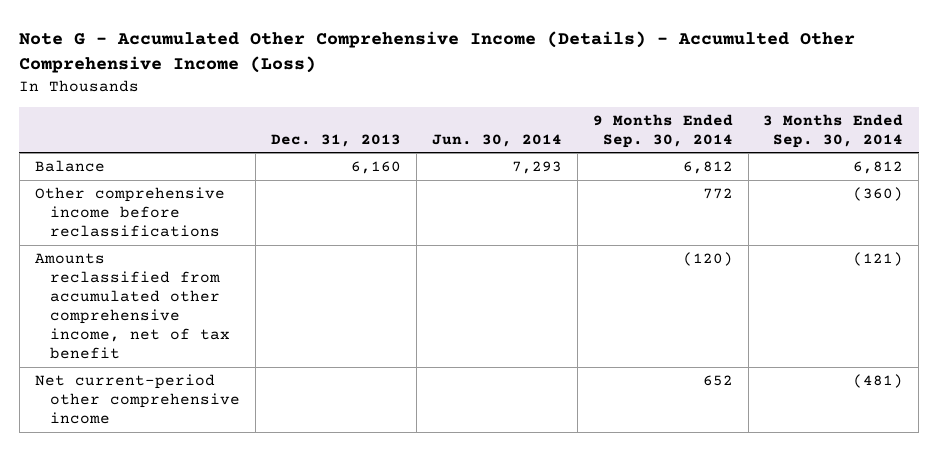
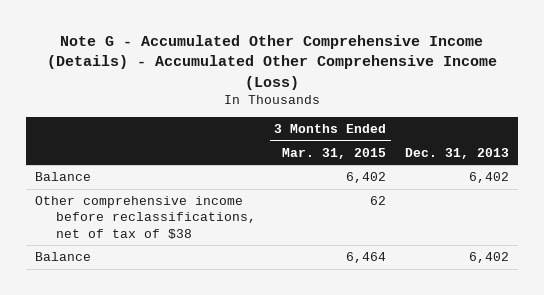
- Note G - Accumulated Other Comprehensive Income (Details) - Accumulted Other Comprehensive Income (Loss)
+ Note G - Accumulated Other Comprehensive Income (Details) - Accumulated Other Comprehensive Income (Loss)
- | Dec. 31, 2013 | Jun. 30, 2014 | 9 Months Ended Sep. 30, 2014 | 3 Months Ended Sep. 30, 2014
+ | 3 Months Ended Mar. 31, 2015 | Dec. 31, 2013
- Balance | 6,160 | 7,293 | 6,812 | 6,812
- Other comprehensive income before reclassifications | | | 772 | (360)
- Amounts reclassified from accumulated other comprehensive income, net of tax benefit | | | (120) | (121)
- Net current-period other comprehensive income | | | 652 | (481)
+ Balance | 6,402 | 6,402
+ Other comprehensive income before reclassifications, net of tax of $38 | 62 |
+ Balance | 6,464 | 6,402

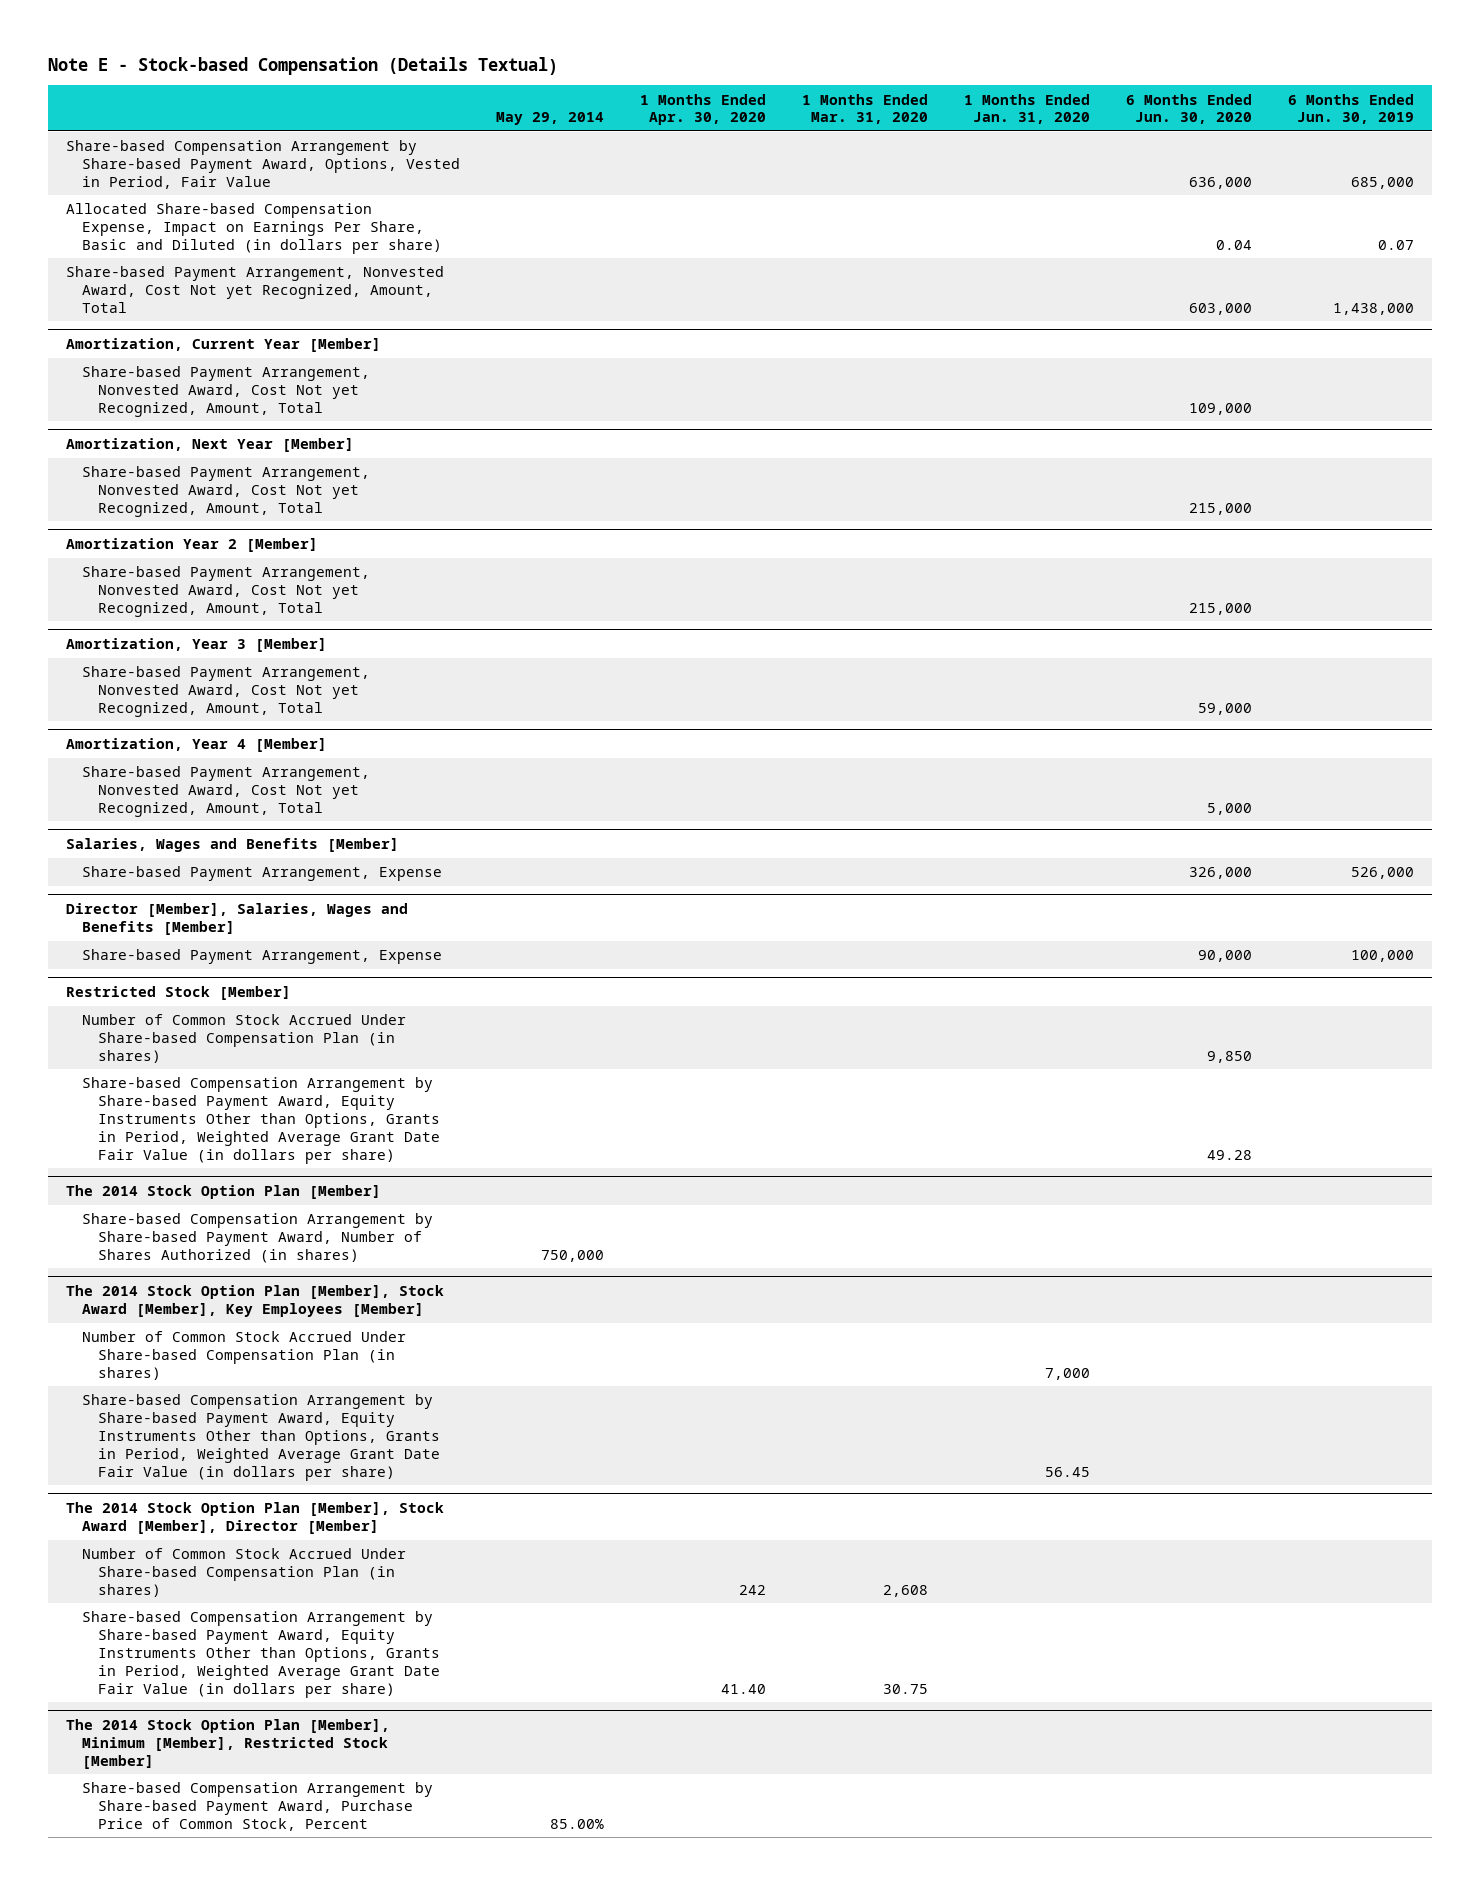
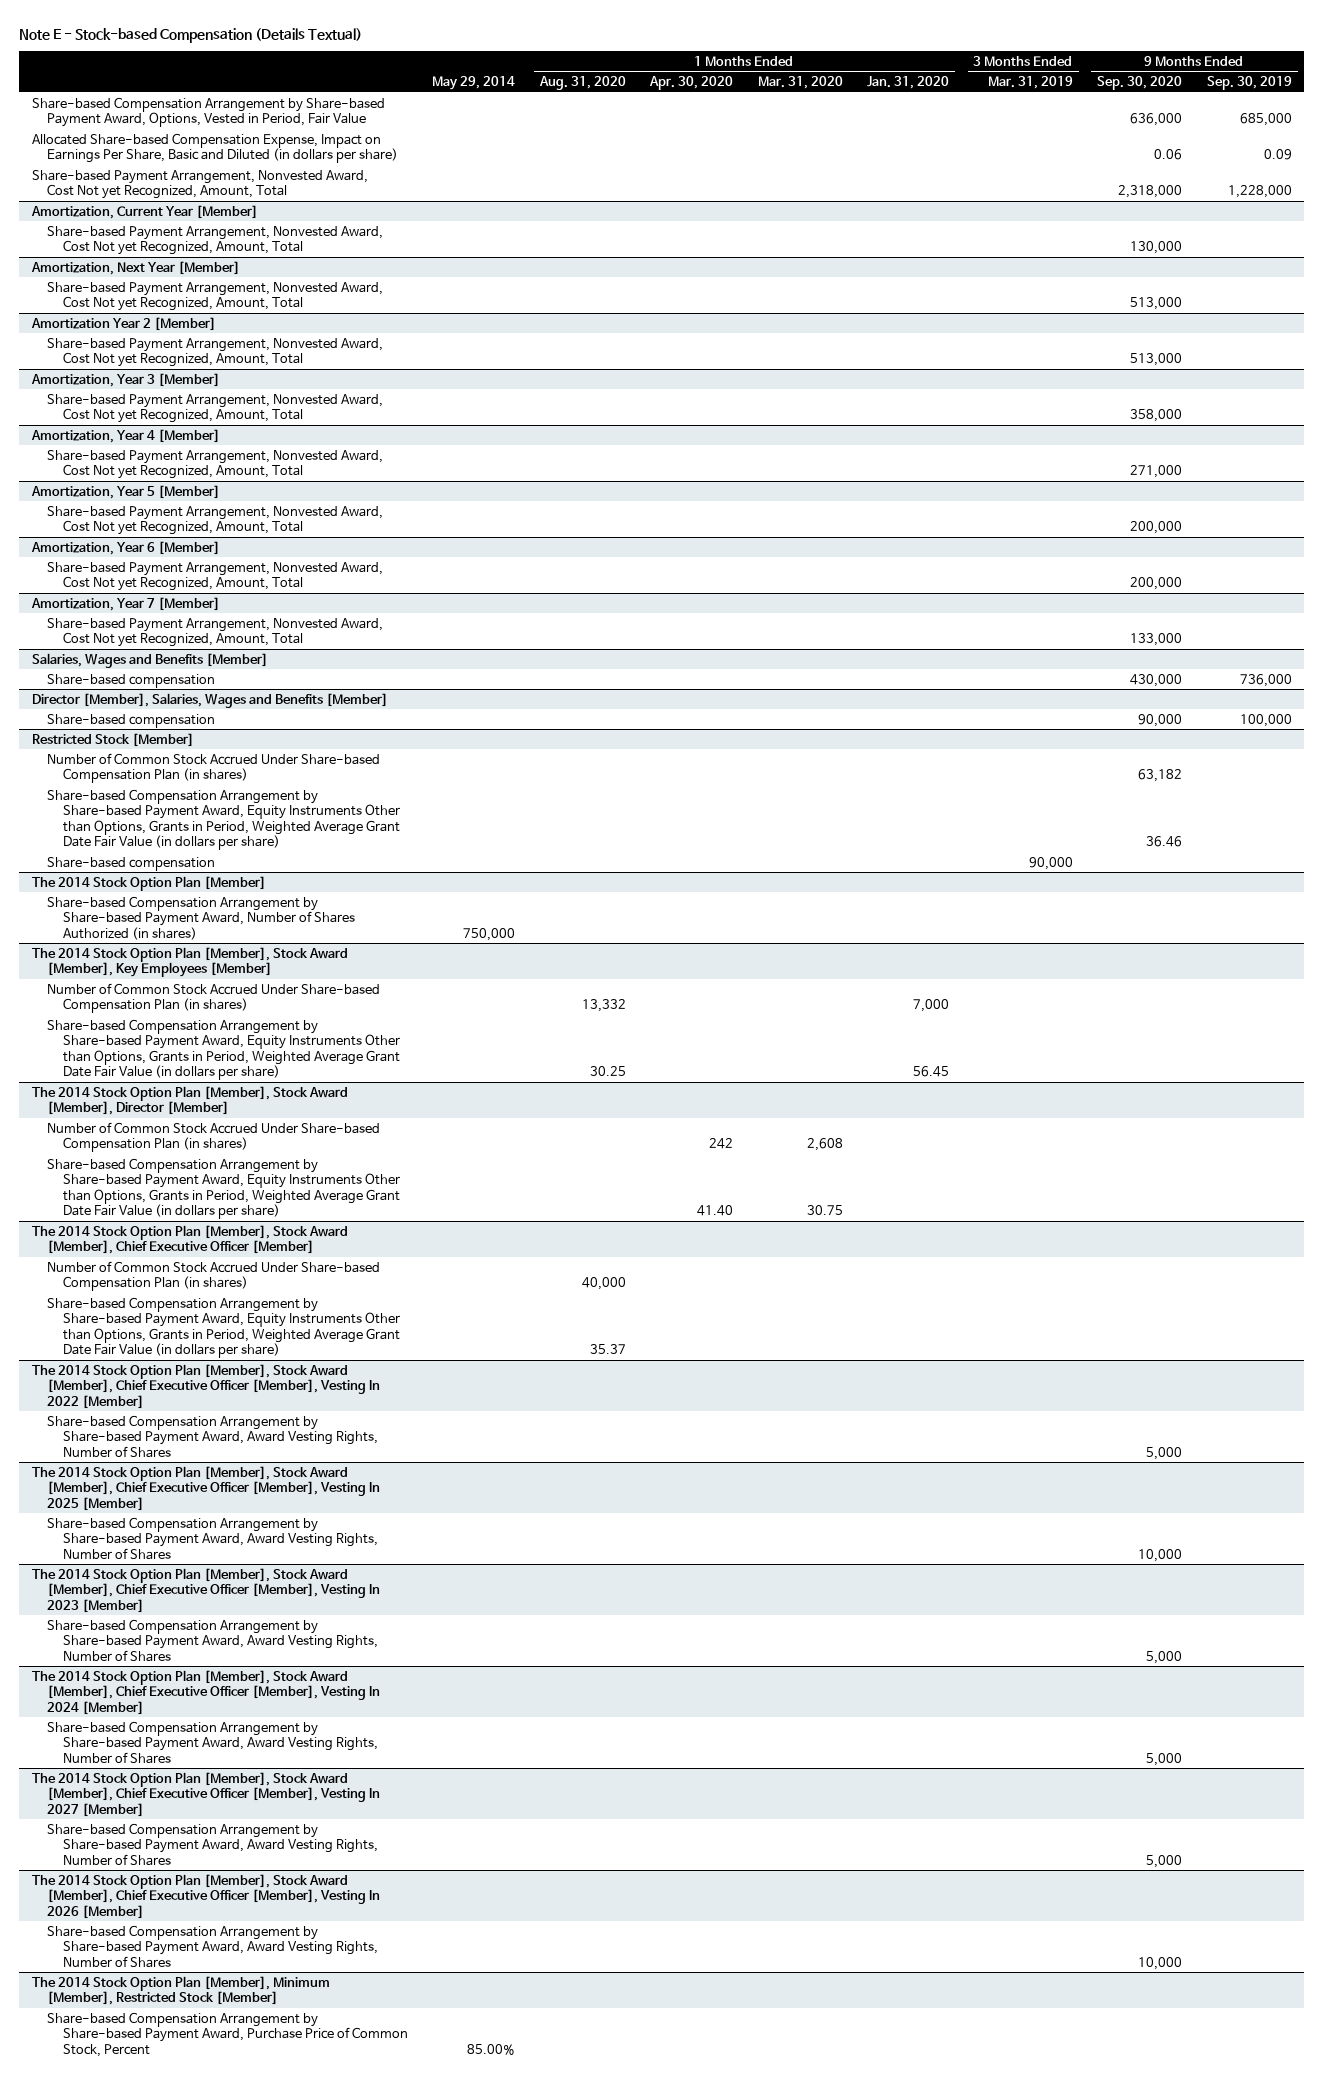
- | May 29, 2014 | 1 Months Ended Apr. 30, 2020 | 1 Months Ended Mar. 31, 2020 | 1 Months Ended Jan. 31, 2020 | 6 Months Ended Jun. 30, 2020 | 6 Months Ended Jun. 30, 2019
+ | May 29, 2014 | 1 Months Ended Aug. 31, 2020 | 1 Months Ended Apr. 30, 2020 | 1 Months Ended Mar. 31, 2020 | 1 Months Ended Jan. 31, 2020 | 3 Months Ended Mar. 31, 2019 | 9 Months Ended Sep. 30, 2020 | 9 Months Ended Sep. 30, 2019
+ Amortization, Year 5 [Member]
+ Share-based Payment Arrangement, Nonvested Award, Cost Not yet Recognized, Amount, Total | | | | | | | 200,000 |
+ Amortization, Year 6 [Member]
+ Share-based Payment Arrangement, Nonvested Award, Cost Not yet Recognized, Amount, Total | | | | | | | 200,000 |
+ Amortization, Year 7 [Member]
+ Share-based Payment Arrangement, Nonvested Award, Cost Not yet Recognized, Amount, Total | | | | | | | 133,000 |
@ Salaries, Wages and Benefits [Member]
- Share-based Payment Arrangement, Expense | | | | | 326,000 | 526,000
+ Share-based compensation | | | | | | | 430,000 | 736,000
@ Director [Member], Salaries, Wages and Benefits [Member]
- Share-based Payment Arrangement, Expense | | | | | 90,000 | 100,000
+ Share-based compensation | | | | | | | 90,000 | 100,000
@ Restricted Stock [Member]
+ Share-based compensation | | | | | | 90,000 | |
+ The 2014 Stock Option Plan [Member], Stock Award [Member], Chief Executive Officer [Member]
+ Number of Common Stock Accrued Under Share-based Compensation Plan (in shares) | | 40,000 | | | | | |
+ Share-based Compensation Arrangement by Share-based Payment Award, Equity Instruments Other than Options, Grants in Period, Weighted Average Grant Date Fair Value (in dollars per share) | | 35.37 | | | | | |
+ The 2014 Stock Option Plan [Member], Stock Award [Member], Chief Executive Officer [Member], Vesting In 2022 [Member]
+ Share-based Compensation Arrangement by Share-based Payment Award, Award Vesting Rights, Number of Shares | | | | | | | 5,000 |
+ The 2014 Stock Option Plan [Member], Stock Award [Member], Chief Executive Officer [Member], Vesting In 2025 [Member]
+ Share-based Compensation Arrangement by Share-based Payment Award, Award Vesting Rights, Number of Shares | | | | | | | 10,000 |
+ The 2014 Stock Option Plan [Member], Stock Award [Member], Chief Executive Officer [Member], Vesting In 2023 [Member]
+ Share-based Compensation Arrangement by Share-based Payment Award, Award Vesting Rights, Number of Shares | | | | | | | 5,000 |
+ The 2014 Stock Option Plan [Member], Stock Award [Member], Chief Executive Officer [Member], Vesting In 2024 [Member]
+ Share-based Compensation Arrangement by Share-based Payment Award, Award Vesting Rights, Number of Shares | | | | | | | 5,000 |
+ The 2014 Stock Option Plan [Member], Stock Award [Member], Chief Executive Officer [Member], Vesting In 2027 [Member]
+ Share-based Compensation Arrangement by Share-based Payment Award, Award Vesting Rights, Number of Shares | | | | | | | 5,000 |
+ The 2014 Stock Option Plan [Member], Stock Award [Member], Chief Executive Officer [Member], Vesting In 2026 [Member]
+ Share-based Compensation Arrangement by Share-based Payment Award, Award Vesting Rights, Number of Shares | | | | | | | 10,000 |

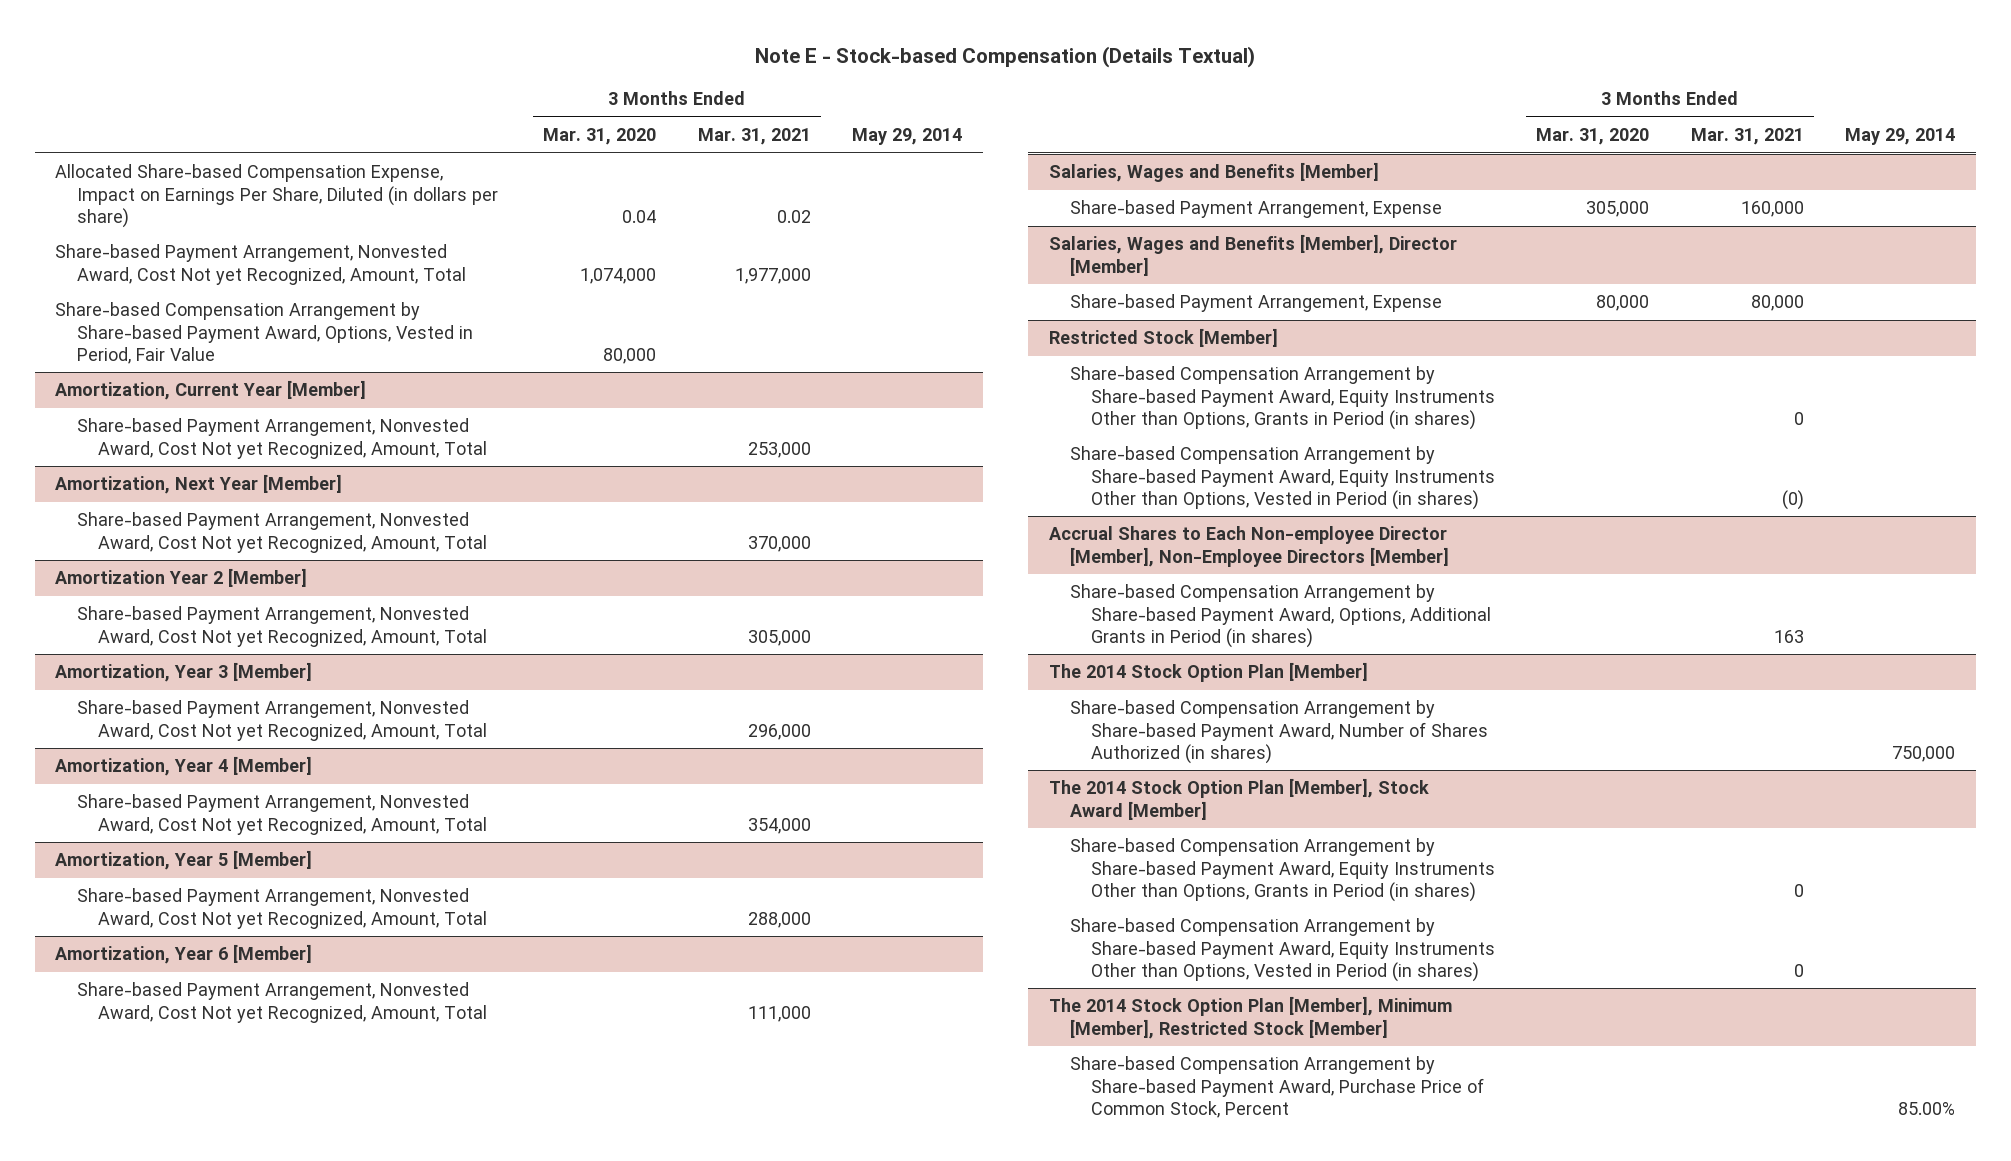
- | May 29, 2014 | 1 Months Ended Aug. 31, 2020 | 1 Months Ended Apr. 30, 2020 | 1 Months Ended Mar. 31, 2020 | 1 Months Ended Jan. 31, 2020 | 3 Months Ended Mar. 31, 2019 | 9 Months Ended Sep. 30, 2020 | 9 Months Ended Sep. 30, 2019
+ | 3 Months Ended Mar. 31, 2020 | 3 Months Ended Mar. 31, 2021 | May 29, 2014
- Allocated Share-based Compensation Expense, Impact on Earnings Per Share, Basic and Diluted (in dollars per share) | | | | | | | 0.06 | 0.09
+ Allocated Share-based Compensation Expense, Impact on Earnings Per Share, Diluted (in dollars per share) | 0.04 | 0.02 |
moved down: Share-based Compensation Arrangement by Share-based Payment Award, Options, Vested in Period, Fair Value | 80,000 | |
- Amortization, Year 7 [Member]
- Share-based Payment Arrangement, Nonvested Award, Cost Not yet Recognized, Amount, Total | | | | | | | 133,000 |
@ Salaries, Wages and Benefits [Member]
- Share-based compensation | | | | | | | 430,000 | 736,000
- Director [Member], Salaries, Wages and Benefits [Member]
- Share-based compensation | | | | | | | 90,000 | 100,000
@ Salaries, Wages and Benefits [Member]
+ Share-based Payment Arrangement, Expense | 305,000 | 160,000 |
+ Salaries, Wages and Benefits [Member], Director [Member]
+ Share-based Payment Arrangement, Expense | 80,000 | 80,000 |
@ Restricted Stock [Member]
- Number of Common Stock Accrued Under Share-based Compensation Plan (in shares) | | | | | | | 63,182 |
- Share-based Compensation Arrangement by Share-based Payment Award, Equity Instruments Other than Options, Grants in Period, Weighted Average Grant Date Fair Value (in dollars per share) | | | | | | | 36.46 |
- Share-based compensation | | | | | | 90,000 | |
+ Share-based Compensation Arrangement by Share-based Payment Award, Equity Instruments Other than Options, Grants in Period (in shares) | | 0 |
+ Share-based Compensation Arrangement by Share-based Payment Award, Equity Instruments Other than Options, Vested in Period (in shares) | | (0) |
+ Accrual Shares to Each Non-employee Director [Member], Non-Employee Directors [Member]
+ Share-based Compensation Arrangement by Share-based Payment Award, Options, Additional Grants in Period (in shares) | | 163 |
- The 2014 Stock Option Plan [Member], Stock Award [Member], Key Employees [Member]
- Number of Common Stock Accrued Under Share-based Compensation Plan (in shares) | | 13,332 | | | 7,000 | | |
- Share-based Compensation Arrangement by Share-based Payment Award, Equity Instruments Other than Options, Grants in Period, Weighted Average Grant Date Fair Value (in dollars per share) | | 30.25 | | | 56.45 | | |
- The 2014 Stock Option Plan [Member], Stock Award [Member], Director [Member]
- Number of Common Stock Accrued Under Share-based Compensation Plan (in shares) | | | 242 | 2,608 | | | |
- Share-based Compensation Arrangement by Share-based Payment Award, Equity Instruments Other than Options, Grants in Period, Weighted Average Grant Date Fair Value (in dollars per share) | | | 41.40 | 30.75 | | | |
- The 2014 Stock Option Plan [Member], Stock Award [Member], Chief Executive Officer [Member]
- Number of Common Stock Accrued Under Share-based Compensation Plan (in shares) | | 40,000 | | | | | |
- Share-based Compensation Arrangement by Share-based Payment Award, Equity Instruments Other than Options, Grants in Period, Weighted Average Grant Date Fair Value (in dollars per share) | | 35.37 | | | | | |
- The 2014 Stock Option Plan [Member], Stock Award [Member], Chief Executive Officer [Member], Vesting In 2022 [Member]
- Share-based Compensation Arrangement by Share-based Payment Award, Award Vesting Rights, Number of Shares | | | | | | | 5,000 |
- The 2014 Stock Option Plan [Member], Stock Award [Member], Chief Executive Officer [Member], Vesting In 2025 [Member]
- Share-based Compensation Arrangement by Share-based Payment Award, Award Vesting Rights, Number of Shares | | | | | | | 10,000 |
- The 2014 Stock Option Plan [Member], Stock Award [Member], Chief Executive Officer [Member], Vesting In 2023 [Member]
- Share-based Compensation Arrangement by Share-based Payment Award, Award Vesting Rights, Number of Shares | | | | | | | 5,000 |
- The 2014 Stock Option Plan [Member], Stock Award [Member], Chief Executive Officer [Member], Vesting In 2024 [Member]
- Share-based Compensation Arrangement by Share-based Payment Award, Award Vesting Rights, Number of Shares | | | | | | | 5,000 |
- The 2014 Stock Option Plan [Member], Stock Award [Member], Chief Executive Officer [Member], Vesting In 2027 [Member]
- Share-based Compensation Arrangement by Share-based Payment Award, Award Vesting Rights, Number of Shares | | | | | | | 5,000 |
- The 2014 Stock Option Plan [Member], Stock Award [Member], Chief Executive Officer [Member], Vesting In 2026 [Member]
- Share-based Compensation Arrangement by Share-based Payment Award, Award Vesting Rights, Number of Shares | | | | | | | 10,000 |
+ The 2014 Stock Option Plan [Member], Stock Award [Member]
+ Share-based Compensation Arrangement by Share-based Payment Award, Equity Instruments Other than Options, Grants in Period (in shares) | | 0 |
+ Share-based Compensation Arrangement by Share-based Payment Award, Equity Instruments Other than Options, Vested in Period (in shares) | | 0 |

